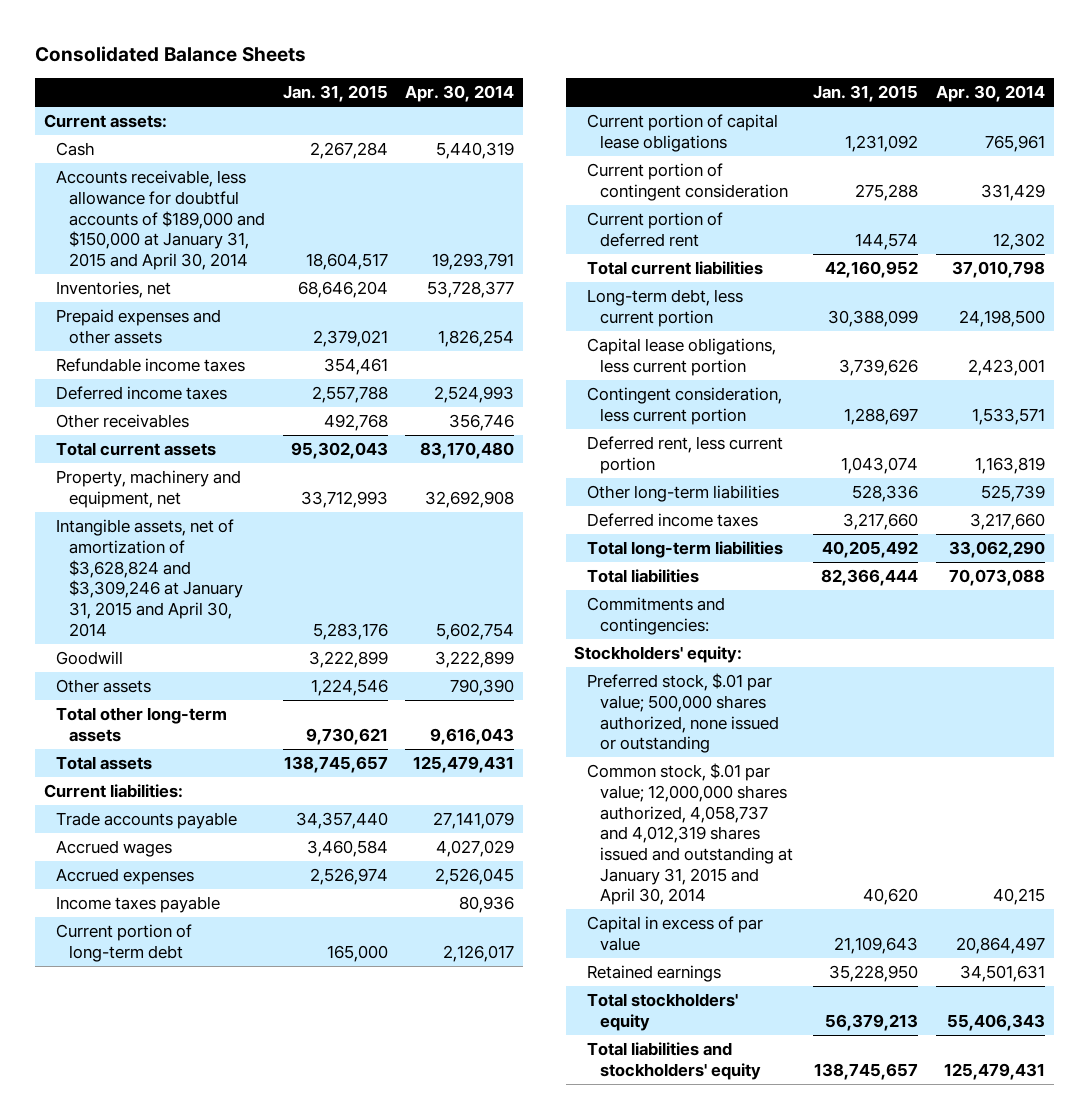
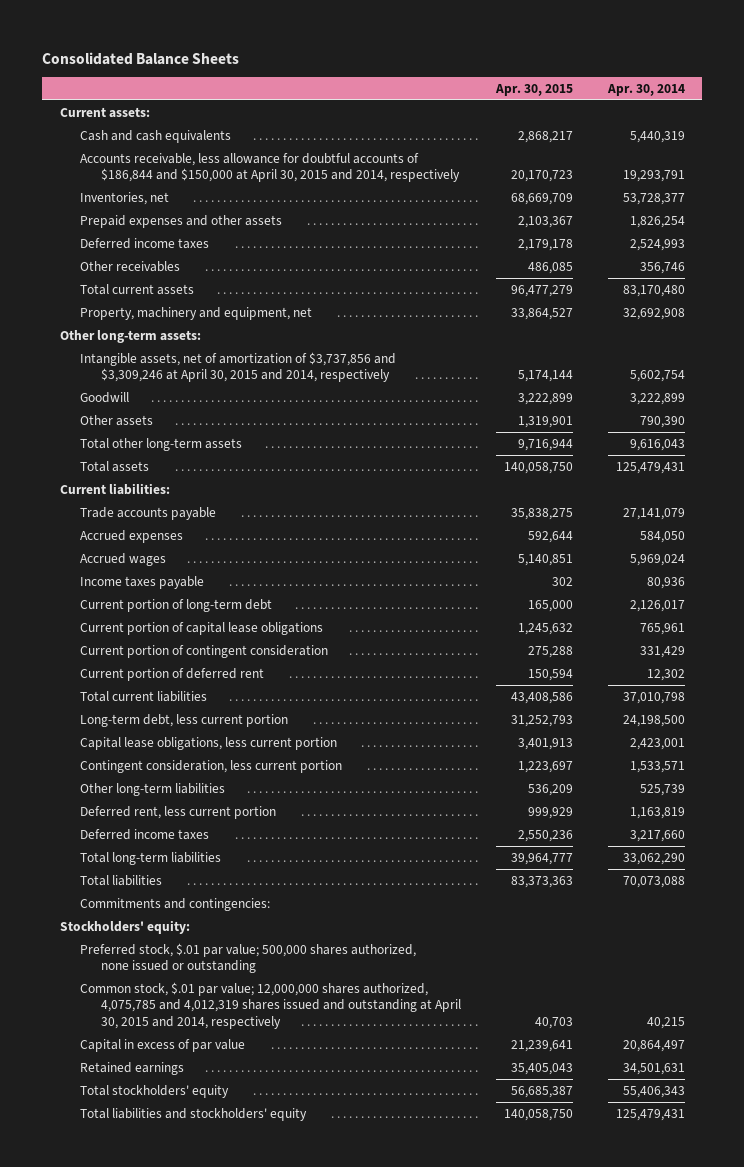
- | Jan. 31, 2015 | Apr. 30, 2014
+ | Apr. 30, 2015 | Apr. 30, 2014
- Cash | 2,267,284 | 5,440,319
- Accounts receivable, less allowance for doubtful accounts of $189,000 and $150,000 at January 31, 2015 and April 30, 2014 | 18,604,517 | 19,293,791
+ Cash and cash equivalents | 2,868,217 | 5,440,319
+ Accounts receivable, less allowance for doubtful accounts of $186,844 and $150,000 at April 30, 2015 and 2014, respectively | 20,170,723 | 19,293,791
- Refundable income taxes | 354,461 |
- Intangible assets, net of amortization of $3,628,824 and $3,309,246 at January 31, 2015 and April 30, 2014 | 5,283,176 | 5,602,754
+ Other long-term assets:
+ Intangible assets, net of amortization of $3,737,856 and $3,309,246 at April 30, 2015 and 2014, respectively | 5,174,144 | 5,602,754
- Accrued wages | 3,460,584 | 4,027,029
- Accrued expenses | 2,526,974 | 2,526,045
+ Accrued expenses | 592,644 | 584,050
+ Accrued wages | 5,140,851 | 5,969,024
moved down: Deferred rent, less current portion | 999,929 | 1,163,819
- Common stock, $.01 par value; 12,000,000 shares authorized, 4,058,737 and 4,012,319 shares issued and outstanding at January 31, 2015 and April 30, 2014 | 40,620 | 40,215
+ Common stock, $.01 par value; 12,000,000 shares authorized, 4,075,785 and 4,012,319 shares issued and outstanding at April 30, 2015 and 2014, respectively | 40,703 | 40,215

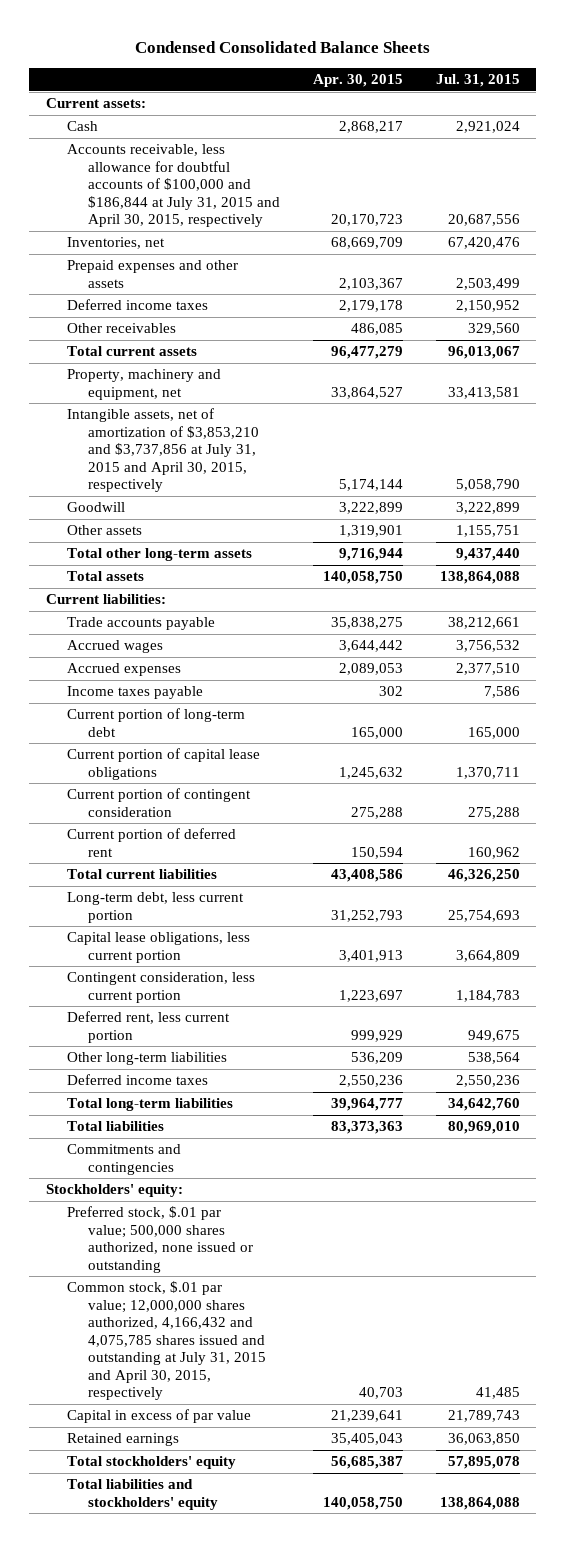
- Consolidated Balance Sheets
+ Condensed Consolidated Balance Sheets
- | Apr. 30, 2015 | Apr. 30, 2014
+ | Apr. 30, 2015 | Jul. 31, 2015
- Cash and cash equivalents | 2,868,217 | 5,440,319
- Accounts receivable, less allowance for doubtful accounts of $186,844 and $150,000 at April 30, 2015 and 2014, respectively | 20,170,723 | 19,293,791
+ Cash | 2,868,217 | 2,921,024
+ Accounts receivable, less allowance for doubtful accounts of $100,000 and $186,844 at July 31, 2015 and April 30, 2015, respectively | 20,170,723 | 20,687,556
- Other long-term assets:
- Intangible assets, net of amortization of $3,737,856 and $3,309,246 at April 30, 2015 and 2014, respectively | 5,174,144 | 5,602,754
+ Intangible assets, net of amortization of $3,853,210 and $3,737,856 at July 31, 2015 and April 30, 2015, respectively | 5,174,144 | 5,058,790
- Accrued expenses | 592,644 | 584,050
- Accrued wages | 5,140,851 | 5,969,024
+ Accrued wages | 3,644,442 | 3,756,532
+ Accrued expenses | 2,089,053 | 2,377,510
moved down: Other long-term liabilities | 536,209 | 538,564
- Commitments and contingencies:
+ Commitments and contingencies
- Common stock, $.01 par value; 12,000,000 shares authorized, 4,075,785 and 4,012,319 shares issued and outstanding at April 30, 2015 and 2014, respectively | 40,703 | 40,215
+ Common stock, $.01 par value; 12,000,000 shares authorized, 4,166,432 and 4,075,785 shares issued and outstanding at July 31, 2015 and April 30, 2015, respectively | 40,703 | 41,485

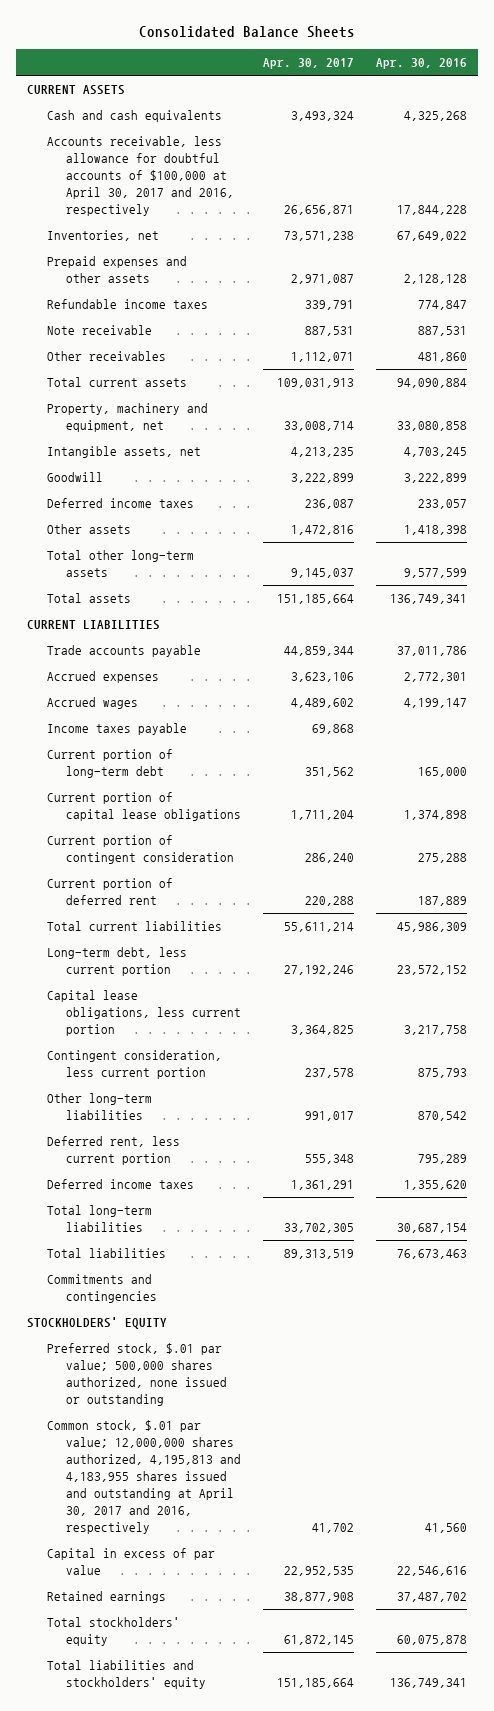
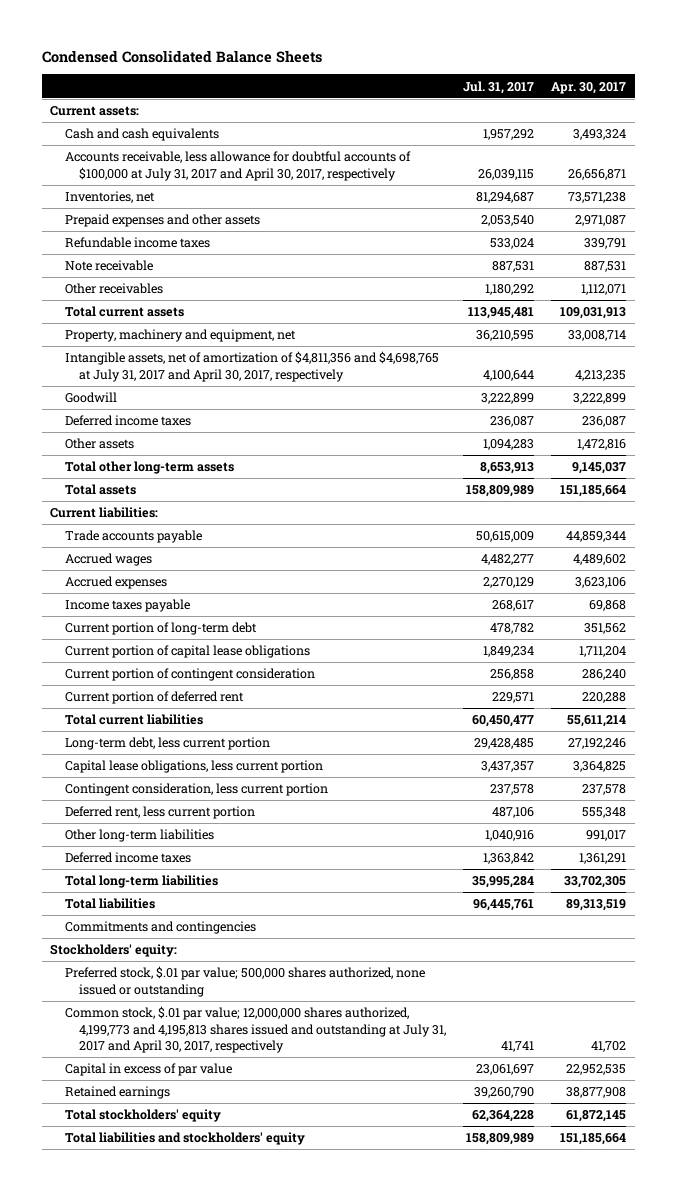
- Consolidated Balance Sheets
+ Condensed Consolidated Balance Sheets
- | Apr. 30, 2017 | Apr. 30, 2016
+ | Jul. 31, 2017 | Apr. 30, 2017
- CURRENT ASSETS
+ Current assets:
- Accounts receivable, less allowance for doubtful accounts of $100,000 at April 30, 2017 and 2016, respectively | 26,656,871 | 17,844,228
+ Accounts receivable, less allowance for doubtful accounts of $100,000 at July 31, 2017 and April 30, 2017, respectively | 26,039,115 | 26,656,871
- Intangible assets, net | 4,213,235 | 4,703,245
+ Intangible assets, net of amortization of $4,811,356 and $4,698,765 at July 31, 2017 and April 30, 2017, respectively | 4,100,644 | 4,213,235
- CURRENT LIABILITIES
+ Current liabilities:
moved down: Accrued expenses | 2,270,129 | 3,623,106
moved down: Other long-term liabilities | 1,040,916 | 991,017
- STOCKHOLDERS' EQUITY
+ Stockholders' equity:
- Common stock, $.01 par value; 12,000,000 shares authorized, 4,195,813 and 4,183,955 shares issued and outstanding at April 30, 2017 and 2016, respectively | 41,702 | 41,560
+ Common stock, $.01 par value; 12,000,000 shares authorized, 4,199,773 and 4,195,813 shares issued and outstanding at July 31, 2017 and April 30, 2017, respectively | 41,741 | 41,702

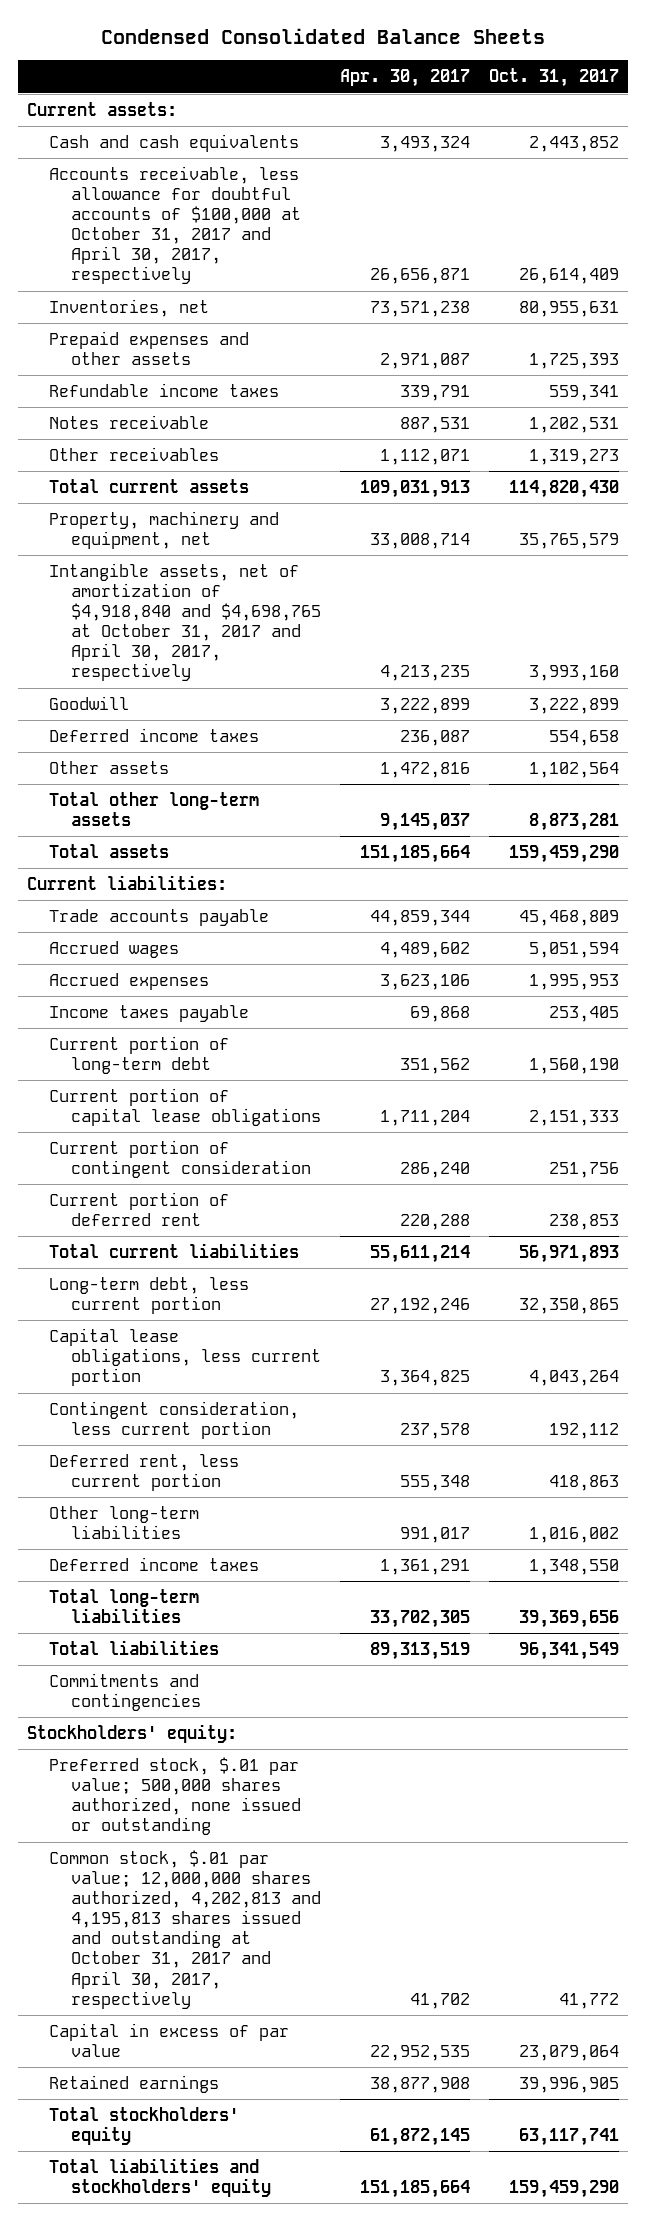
- | Jul. 31, 2017 | Apr. 30, 2017
+ | Apr. 30, 2017 | Oct. 31, 2017
- Accounts receivable, less allowance for doubtful accounts of $100,000 at July 31, 2017 and April 30, 2017, respectively | 26,039,115 | 26,656,871
+ Accounts receivable, less allowance for doubtful accounts of $100,000 at October 31, 2017 and April 30, 2017, respectively | 26,656,871 | 26,614,409
- Note receivable | 887,531 | 887,531
+ Notes receivable | 887,531 | 1,202,531
- Intangible assets, net of amortization of $4,811,356 and $4,698,765 at July 31, 2017 and April 30, 2017, respectively | 4,100,644 | 4,213,235
+ Intangible assets, net of amortization of $4,918,840 and $4,698,765 at October 31, 2017 and April 30, 2017, respectively | 4,213,235 | 3,993,160
- Common stock, $.01 par value; 12,000,000 shares authorized, 4,199,773 and 4,195,813 shares issued and outstanding at July 31, 2017 and April 30, 2017, respectively | 41,741 | 41,702
+ Common stock, $.01 par value; 12,000,000 shares authorized, 4,202,813 and 4,195,813 shares issued and outstanding at October 31, 2017 and April 30, 2017, respectively | 41,702 | 41,772

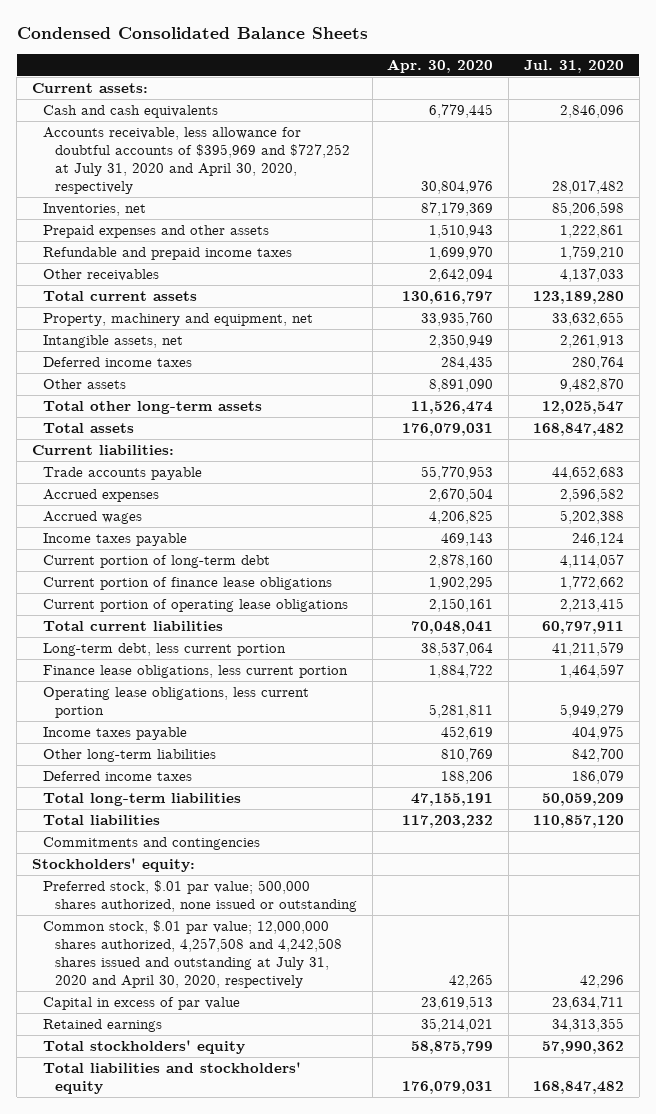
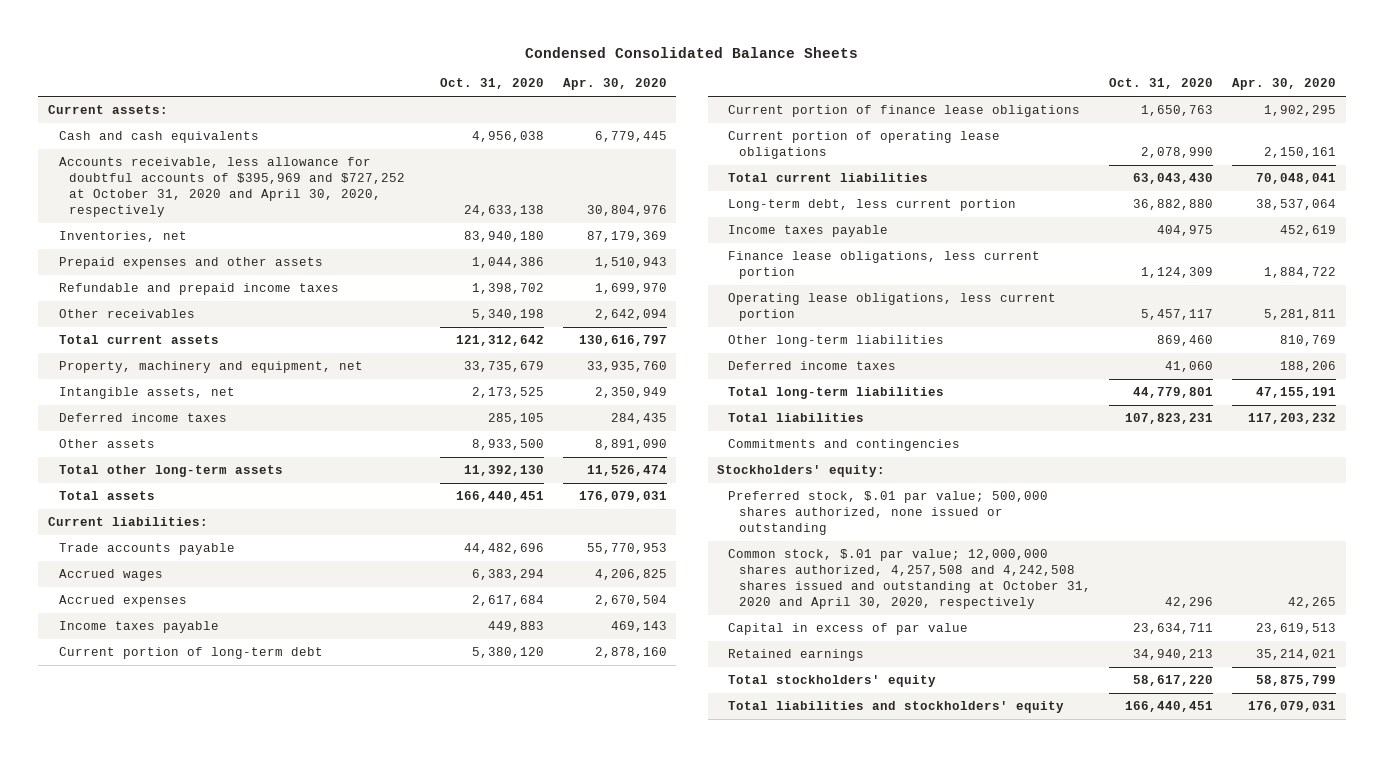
- | Apr. 30, 2020 | Jul. 31, 2020
+ | Oct. 31, 2020 | Apr. 30, 2020
- Accounts receivable, less allowance for doubtful accounts of $395,969 and $727,252 at July 31, 2020 and April 30, 2020, respectively | 30,804,976 | 28,017,482
+ Accounts receivable, less allowance for doubtful accounts of $395,969 and $727,252 at October 31, 2020 and April 30, 2020, respectively | 24,633,138 | 30,804,976
moved down: Accrued expenses | 2,617,684 | 2,670,504
moved up: Income taxes payable | 404,975 | 452,619
- Common stock, $.01 par value; 12,000,000 shares authorized, 4,257,508 and 4,242,508 shares issued and outstanding at July 31, 2020 and April 30, 2020, respectively | 42,265 | 42,296
+ Common stock, $.01 par value; 12,000,000 shares authorized, 4,257,508 and 4,242,508 shares issued and outstanding at October 31, 2020 and April 30, 2020, respectively | 42,296 | 42,265

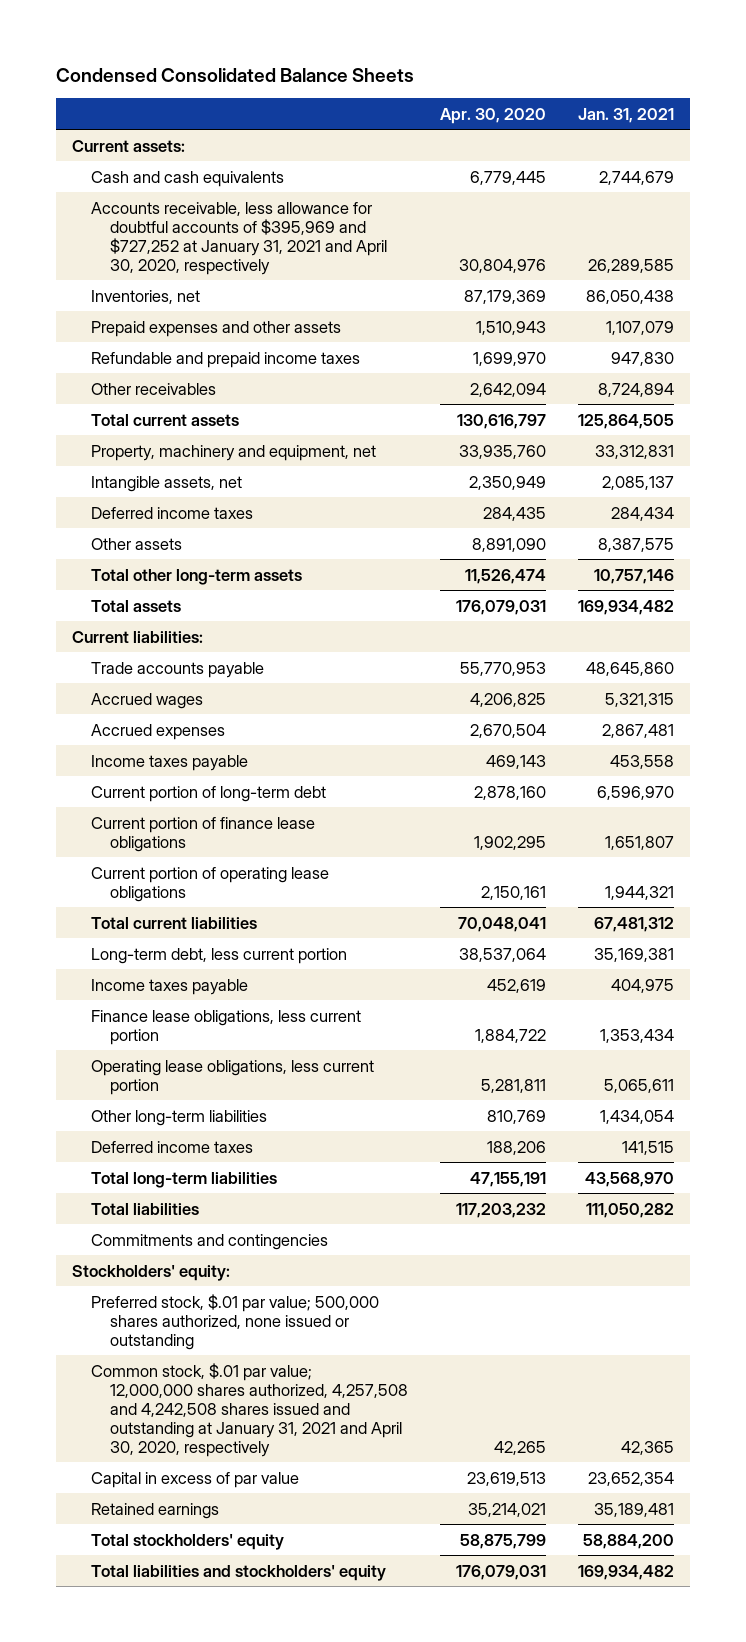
- | Oct. 31, 2020 | Apr. 30, 2020
+ | Apr. 30, 2020 | Jan. 31, 2021
- Accounts receivable, less allowance for doubtful accounts of $395,969 and $727,252 at October 31, 2020 and April 30, 2020, respectively | 24,633,138 | 30,804,976
+ Accounts receivable, less allowance for doubtful accounts of $395,969 and $727,252 at January 31, 2021 and April 30, 2020, respectively | 30,804,976 | 26,289,585
- Common stock, $.01 par value; 12,000,000 shares authorized, 4,257,508 and 4,242,508 shares issued and outstanding at October 31, 2020 and April 30, 2020, respectively | 42,296 | 42,265
+ Common stock, $.01 par value; 12,000,000 shares authorized, 4,257,508 and 4,242,508 shares issued and outstanding at January 31, 2021 and April 30, 2020, respectively | 42,265 | 42,365

